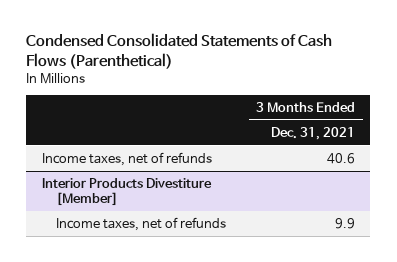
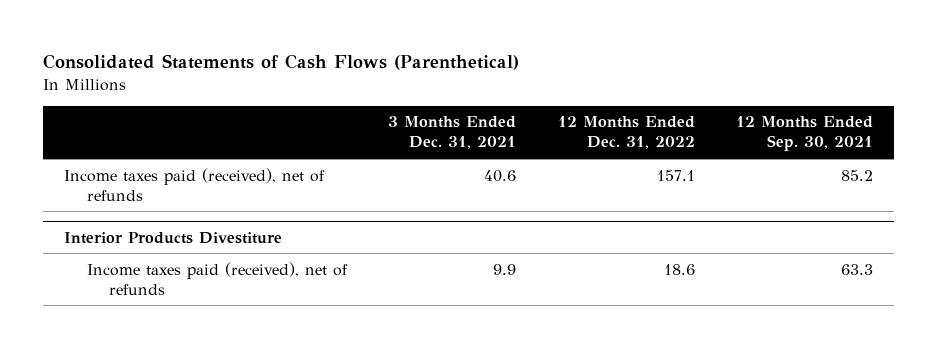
- Condensed Consolidated Statements of Cash Flows (Parenthetical)
+ Consolidated Statements of Cash Flows (Parenthetical)
- | 3 Months Ended Dec. 31, 2021
+ | 3 Months Ended Dec. 31, 2021 | 12 Months Ended Dec. 31, 2022 | 12 Months Ended Sep. 30, 2021
- Income taxes, net of refunds | 40.6
- Interior Products Divestiture [Member]
- Income taxes, net of refunds | 9.9
+ Income taxes paid (received), net of refunds | 40.6 | 157.1 | 85.2
+ Interior Products Divestiture
+ Income taxes paid (received), net of refunds | 9.9 | 18.6 | 63.3

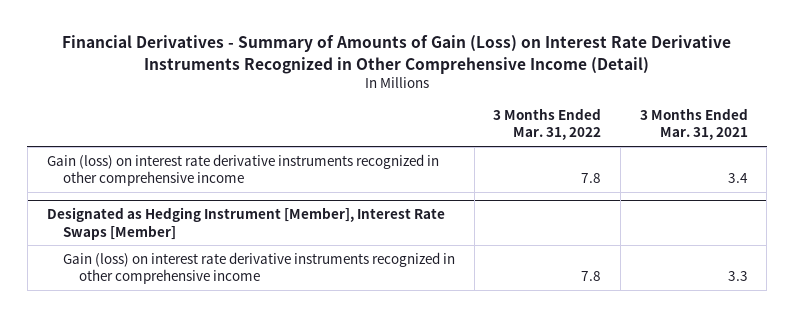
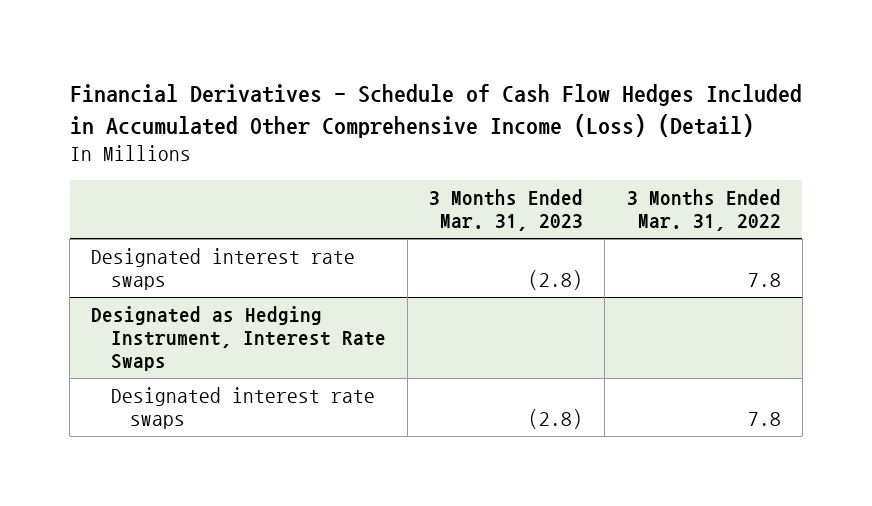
- Financial Derivatives - Summary of Amounts of Gain (Loss) on Interest Rate Derivative Instruments Recognized in Other Comprehensive Income (Detail)
+ Financial Derivatives - Schedule of Cash Flow Hedges Included in Accumulated Other Comprehensive Income (Loss) (Detail)
- | 3 Months Ended Mar. 31, 2022 | 3 Months Ended Mar. 31, 2021
+ | 3 Months Ended Mar. 31, 2023 | 3 Months Ended Mar. 31, 2022
- Gain (loss) on interest rate derivative instruments recognized in other comprehensive income | 7.8 | 3.4
- Designated as Hedging Instrument [Member], Interest Rate Swaps [Member]
- Gain (loss) on interest rate derivative instruments recognized in other comprehensive income | 7.8 | 3.3
+ Designated interest rate swaps | (2.8) | 7.8
+ Designated as Hedging Instrument, Interest Rate Swaps
+ Designated interest rate swaps | (2.8) | 7.8

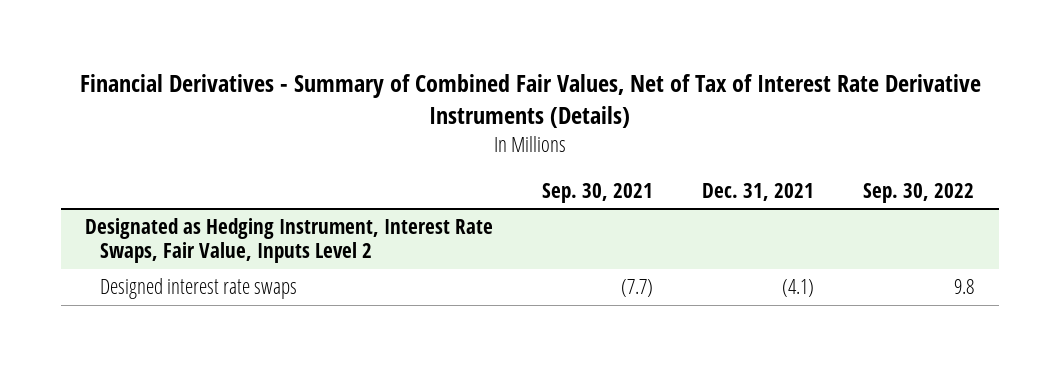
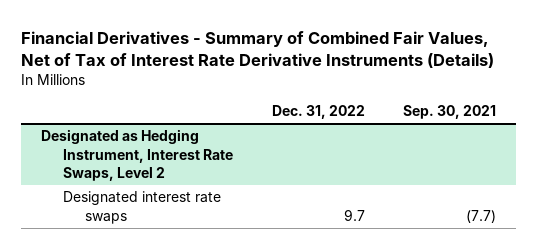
- | Sep. 30, 2021 | Dec. 31, 2021 | Sep. 30, 2022
+ | Dec. 31, 2022 | Sep. 30, 2021
- Designated as Hedging Instrument, Interest Rate Swaps, Fair Value, Inputs Level 2
- Designed interest rate swaps | (7.7) | (4.1) | 9.8
+ Designated as Hedging Instrument, Interest Rate Swaps, Level 2
+ Designated interest rate swaps | 9.7 | (7.7)

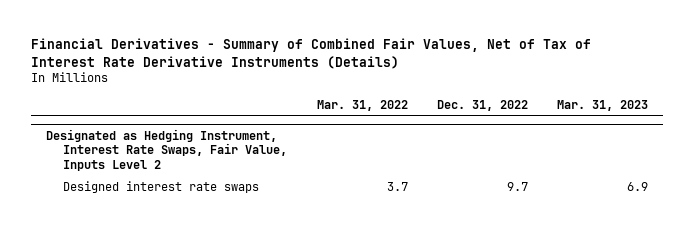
- | Dec. 31, 2022 | Sep. 30, 2021
+ | Mar. 31, 2022 | Dec. 31, 2022 | Mar. 31, 2023
- Designated as Hedging Instrument, Interest Rate Swaps, Level 2
- Designated interest rate swaps | 9.7 | (7.7)
+ Designated as Hedging Instrument, Interest Rate Swaps, Fair Value, Inputs Level 2
+ Designed interest rate swaps | 3.7 | 9.7 | 6.9

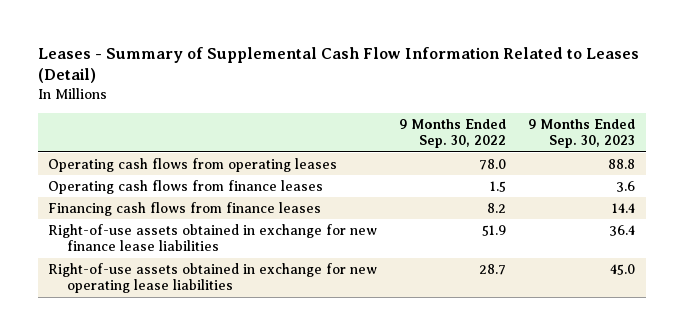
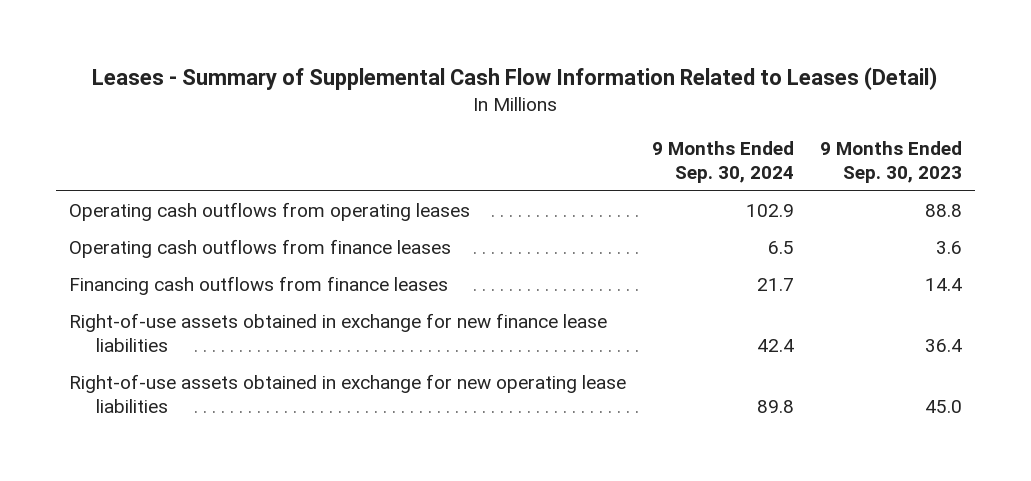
- | 9 Months Ended Sep. 30, 2022 | 9 Months Ended Sep. 30, 2023
+ | 9 Months Ended Sep. 30, 2024 | 9 Months Ended Sep. 30, 2023
- Operating cash flows from operating leases | 78.0 | 88.8
- Operating cash flows from finance leases | 1.5 | 3.6
- Financing cash flows from finance leases | 8.2 | 14.4
+ Operating cash outflows from operating leases | 102.9 | 88.8
+ Operating cash outflows from finance leases | 6.5 | 3.6
+ Financing cash outflows from finance leases | 21.7 | 14.4

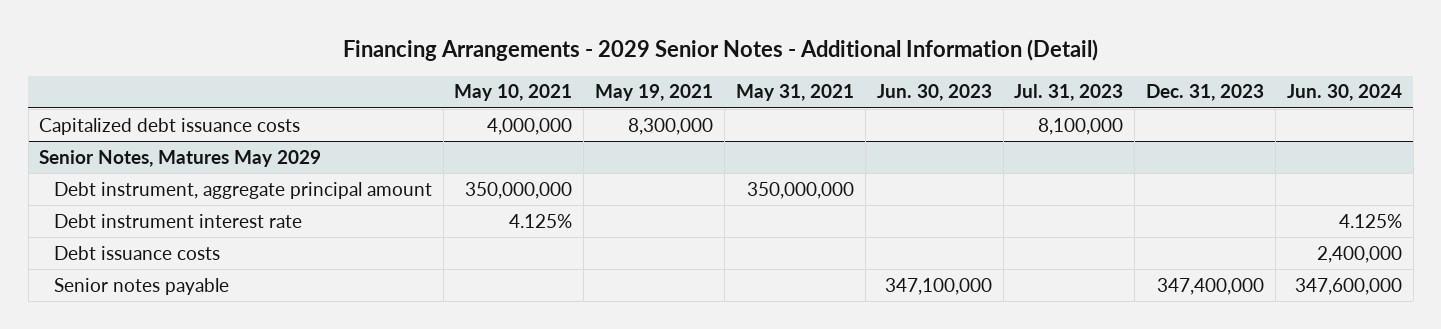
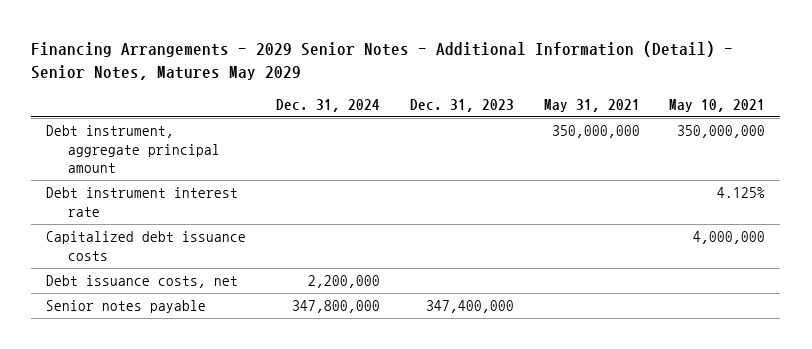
- Financing Arrangements - 2029 Senior Notes - Additional Information (Detail)
+ Financing Arrangements - 2029 Senior Notes - Additional Information (Detail) - Senior Notes, Matures May 2029
- | May 10, 2021 | May 19, 2021 | May 31, 2021 | Jun. 30, 2023 | Jul. 31, 2023 | Dec. 31, 2023 | Jun. 30, 2024
+ | Dec. 31, 2024 | Dec. 31, 2023 | May 31, 2021 | May 10, 2021
- Senior Notes, Matures May 2029
- Debt issuance costs | | | | | | | 2,400,000
moved down: Capitalized debt issuance costs | | | | 4,000,000
+ Debt issuance costs, net | 2,200,000 | | |

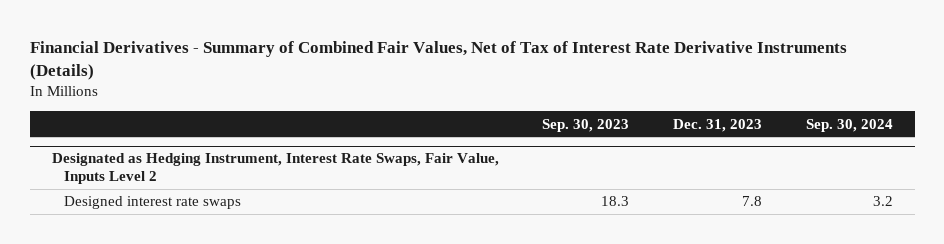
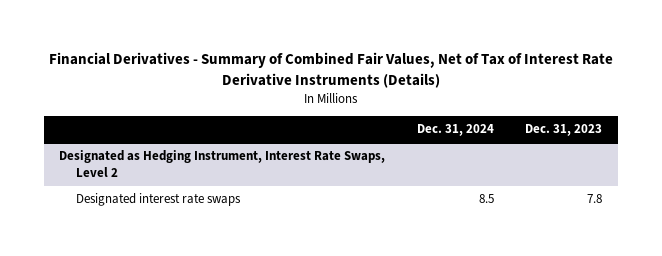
- | Sep. 30, 2023 | Dec. 31, 2023 | Sep. 30, 2024
+ | Dec. 31, 2024 | Dec. 31, 2023
- Designated as Hedging Instrument, Interest Rate Swaps, Fair Value, Inputs Level 2
- Designed interest rate swaps | 18.3 | 7.8 | 3.2
+ Designated as Hedging Instrument, Interest Rate Swaps, Level 2
+ Designated interest rate swaps | 8.5 | 7.8

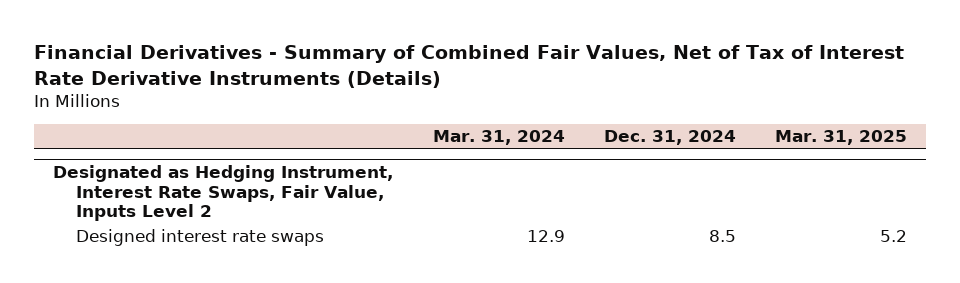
- | Dec. 31, 2024 | Dec. 31, 2023
+ | Mar. 31, 2024 | Dec. 31, 2024 | Mar. 31, 2025
- Designated as Hedging Instrument, Interest Rate Swaps, Level 2
- Designated interest rate swaps | 8.5 | 7.8
+ Designated as Hedging Instrument, Interest Rate Swaps, Fair Value, Inputs Level 2
+ Designed interest rate swaps | 12.9 | 8.5 | 5.2

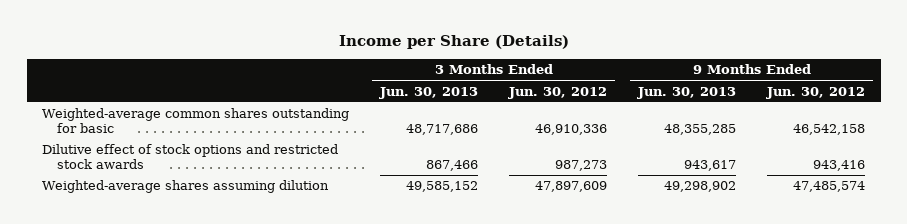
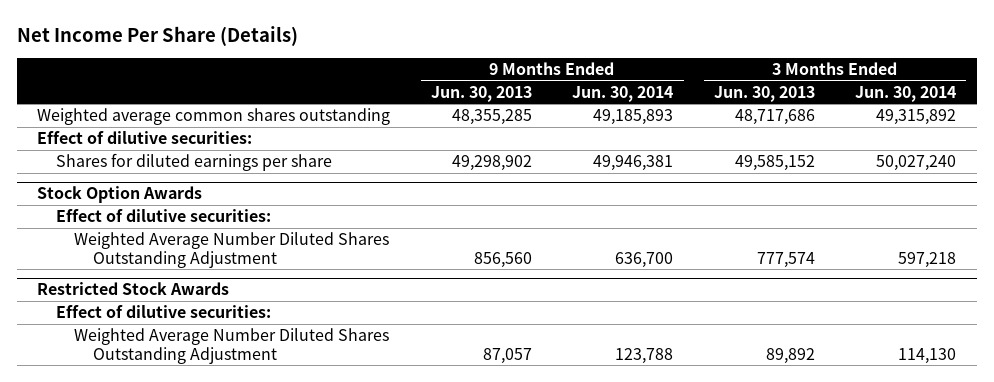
- Income per Share (Details)
+ Net Income Per Share (Details)
- | 3 Months Ended Jun. 30, 2013 | 3 Months Ended Jun. 30, 2012 | 9 Months Ended Jun. 30, 2013 | 9 Months Ended Jun. 30, 2012
+ | 9 Months Ended Jun. 30, 2013 | 9 Months Ended Jun. 30, 2014 | 3 Months Ended Jun. 30, 2013 | 3 Months Ended Jun. 30, 2014
- Weighted-average common shares outstanding for basic | 48,717,686 | 46,910,336 | 48,355,285 | 46,542,158
- Dilutive effect of stock options and restricted stock awards | 867,466 | 987,273 | 943,617 | 943,416
- Weighted-average shares assuming dilution | 49,585,152 | 47,897,609 | 49,298,902 | 47,485,574
+ Weighted average common shares outstanding | 48,355,285 | 49,185,893 | 48,717,686 | 49,315,892
+ Effect of dilutive securities:
+ Shares for diluted earnings per share | 49,298,902 | 49,946,381 | 49,585,152 | 50,027,240
+ Stock Option Awards
+ Effect of dilutive securities:
+ Weighted Average Number Diluted Shares Outstanding Adjustment | 856,560 | 636,700 | 777,574 | 597,218
+ Restricted Stock Awards
+ Effect of dilutive securities:
+ Weighted Average Number Diluted Shares Outstanding Adjustment | 87,057 | 123,788 | 89,892 | 114,130

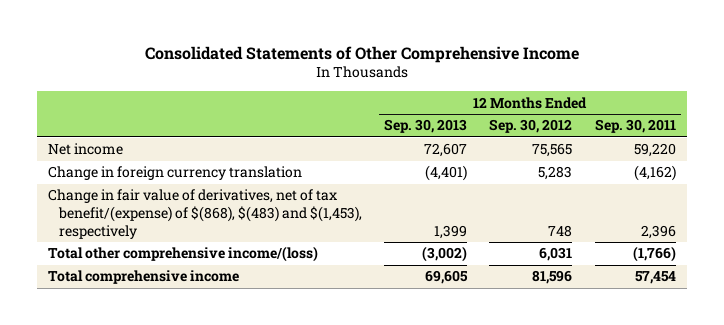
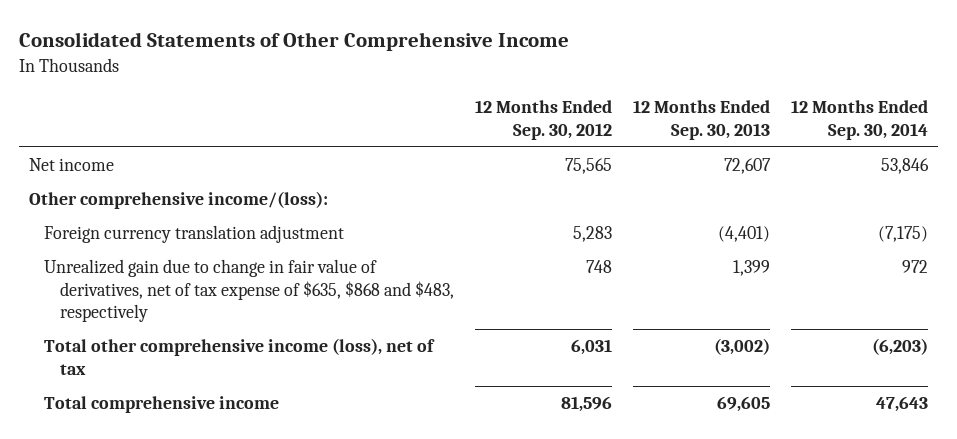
- | 12 Months Ended Sep. 30, 2013 | 12 Months Ended Sep. 30, 2012 | 12 Months Ended Sep. 30, 2011
+ | 12 Months Ended Sep. 30, 2012 | 12 Months Ended Sep. 30, 2013 | 12 Months Ended Sep. 30, 2014
- Change in foreign currency translation | (4,401) | 5,283 | (4,162)
- Change in fair value of derivatives, net of tax benefit/(expense) of $(868), $(483) and $(1,453), respectively | 1,399 | 748 | 2,396
- Total other comprehensive income/(loss) | (3,002) | 6,031 | (1,766)
+ Other comprehensive income/(loss):
+ Foreign currency translation adjustment | 5,283 | (4,401) | (7,175)
+ Unrealized gain due to change in fair value of derivatives, net of tax expense of $635, $868 and $483, respectively | 748 | 1,399 | 972
+ Total other comprehensive income (loss), net of tax | 6,031 | (3,002) | (6,203)

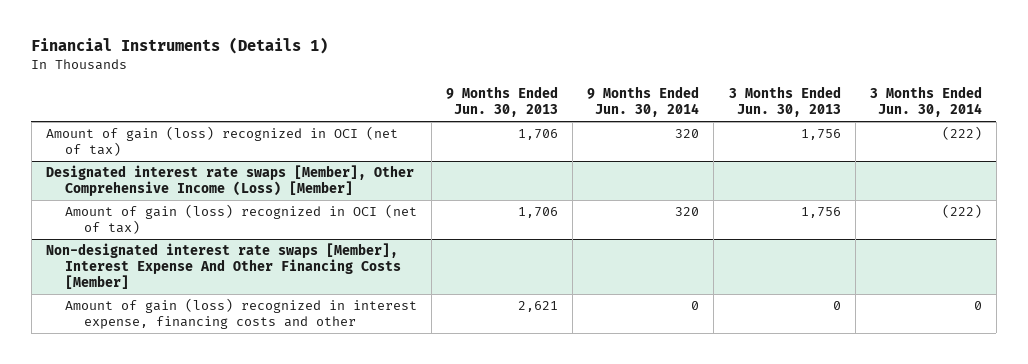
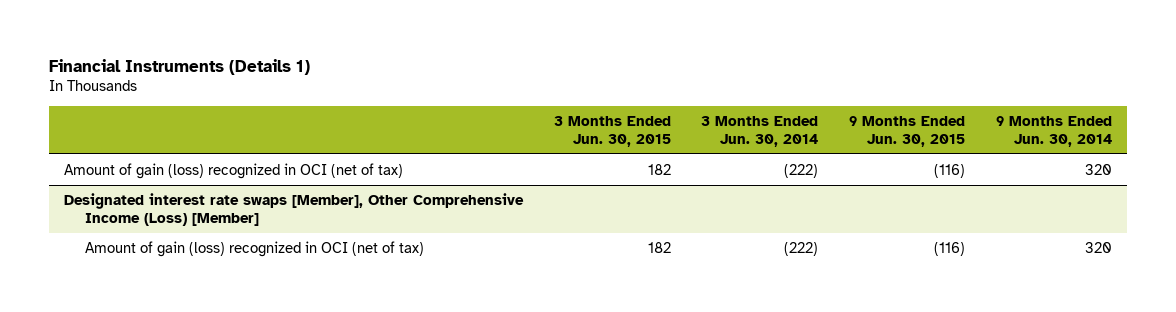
- | 9 Months Ended Jun. 30, 2013 | 9 Months Ended Jun. 30, 2014 | 3 Months Ended Jun. 30, 2013 | 3 Months Ended Jun. 30, 2014
+ | 3 Months Ended Jun. 30, 2015 | 3 Months Ended Jun. 30, 2014 | 9 Months Ended Jun. 30, 2015 | 9 Months Ended Jun. 30, 2014
- Non-designated interest rate swaps [Member], Interest Expense And Other Financing Costs [Member]
- Amount of gain (loss) recognized in interest expense, financing costs and other | 2,621 | 0 | 0 | 0

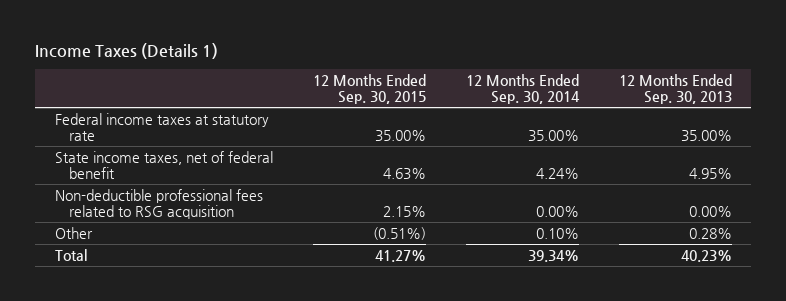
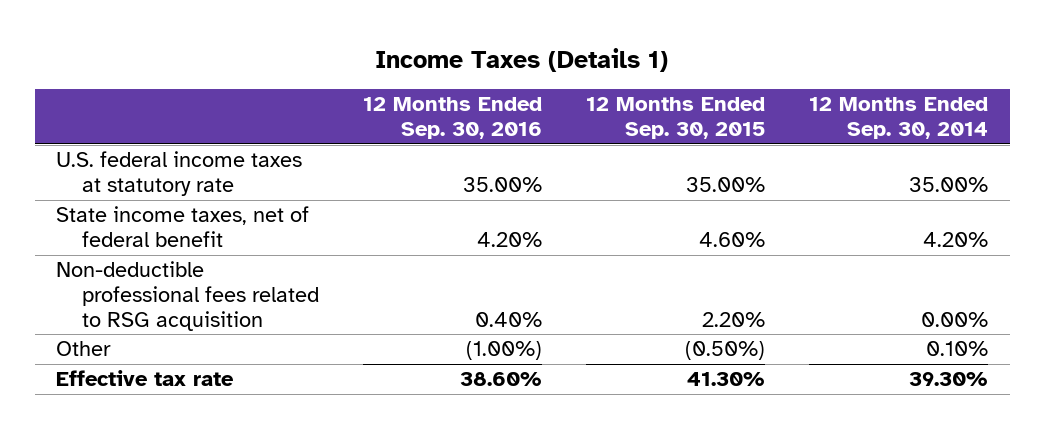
- | 12 Months Ended Sep. 30, 2015 | 12 Months Ended Sep. 30, 2014 | 12 Months Ended Sep. 30, 2013
+ | 12 Months Ended Sep. 30, 2016 | 12 Months Ended Sep. 30, 2015 | 12 Months Ended Sep. 30, 2014
- Federal income taxes at statutory rate | 35.00% | 35.00% | 35.00%
- State income taxes, net of federal benefit | 4.63% | 4.24% | 4.95%
- Non-deductible professional fees related to RSG acquisition | 2.15% | 0.00% | 0.00%
- Other | (0.51%) | 0.10% | 0.28%
- Total | 41.27% | 39.34% | 40.23%
+ U.S. federal income taxes at statutory rate | 35.00% | 35.00% | 35.00%
+ State income taxes, net of federal benefit | 4.20% | 4.60% | 4.20%
+ Non-deductible professional fees related to RSG acquisition | 0.40% | 2.20% | 0.00%
+ Other | (1.00%) | (0.50%) | 0.10%
+ Effective tax rate | 38.60% | 41.30% | 39.30%

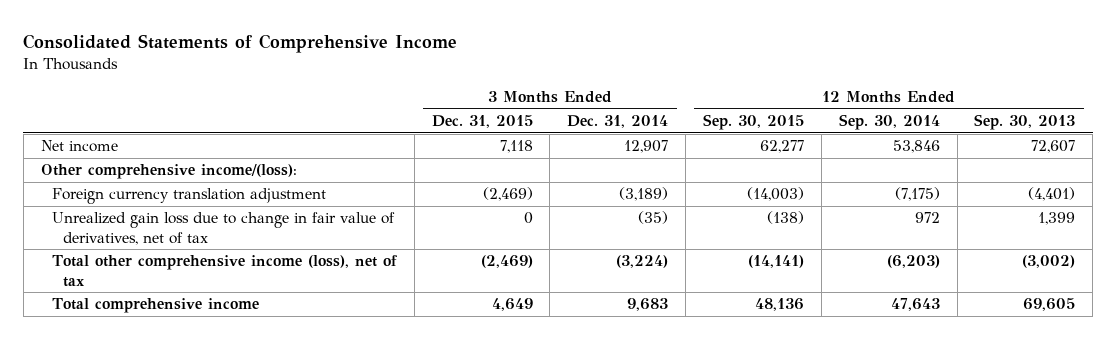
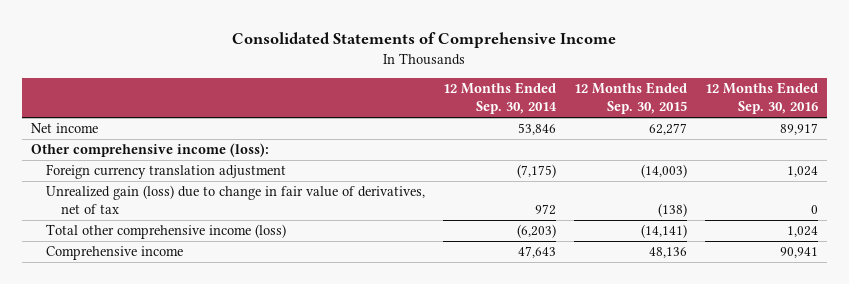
- | 3 Months Ended Dec. 31, 2015 | 3 Months Ended Dec. 31, 2014 | 12 Months Ended Sep. 30, 2015 | 12 Months Ended Sep. 30, 2014 | 12 Months Ended Sep. 30, 2013
+ | 12 Months Ended Sep. 30, 2014 | 12 Months Ended Sep. 30, 2015 | 12 Months Ended Sep. 30, 2016
- Other comprehensive income/(loss):
+ Other comprehensive income (loss):
- Unrealized gain loss due to change in fair value of derivatives, net of tax | 0 | (35) | (138) | 972 | 1,399
- Total other comprehensive income (loss), net of tax | (2,469) | (3,224) | (14,141) | (6,203) | (3,002)
- Total comprehensive income | 4,649 | 9,683 | 48,136 | 47,643 | 69,605
+ Unrealized gain (loss) due to change in fair value of derivatives, net of tax | 972 | (138) | 0
+ Total other comprehensive income (loss) | (6,203) | (14,141) | 1,024
+ Comprehensive income | 47,643 | 48,136 | 90,941

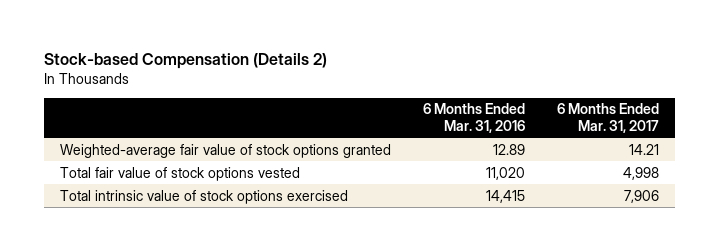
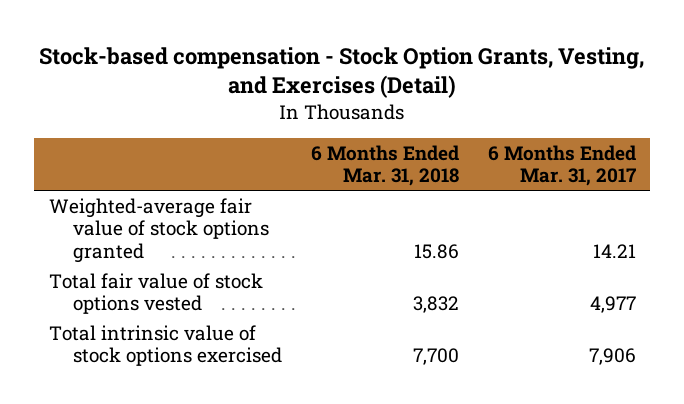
- Stock-based Compensation (Details 2)
+ Stock-based compensation - Stock Option Grants, Vesting, and Exercises (Detail)
- | 6 Months Ended Mar. 31, 2016 | 6 Months Ended Mar. 31, 2017
+ | 6 Months Ended Mar. 31, 2018 | 6 Months Ended Mar. 31, 2017
- Total fair value of stock options vested | 11,020 | 4,998
+ Total fair value of stock options vested | 3,832 | 4,977

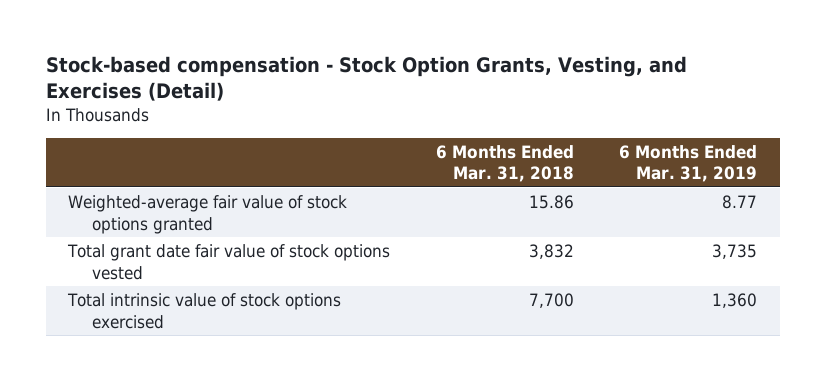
- | 6 Months Ended Mar. 31, 2018 | 6 Months Ended Mar. 31, 2017
+ | 6 Months Ended Mar. 31, 2018 | 6 Months Ended Mar. 31, 2019
- Total fair value of stock options vested | 3,832 | 4,977
+ Total grant date fair value of stock options vested | 3,832 | 3,735

